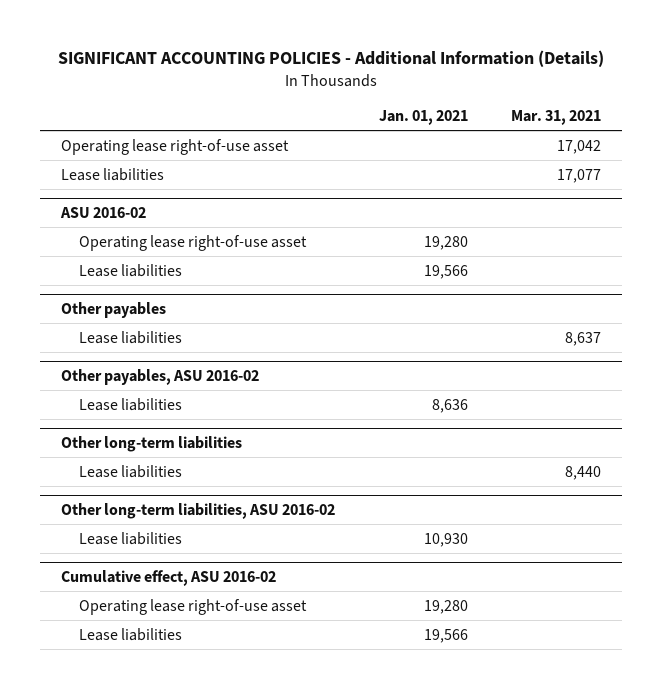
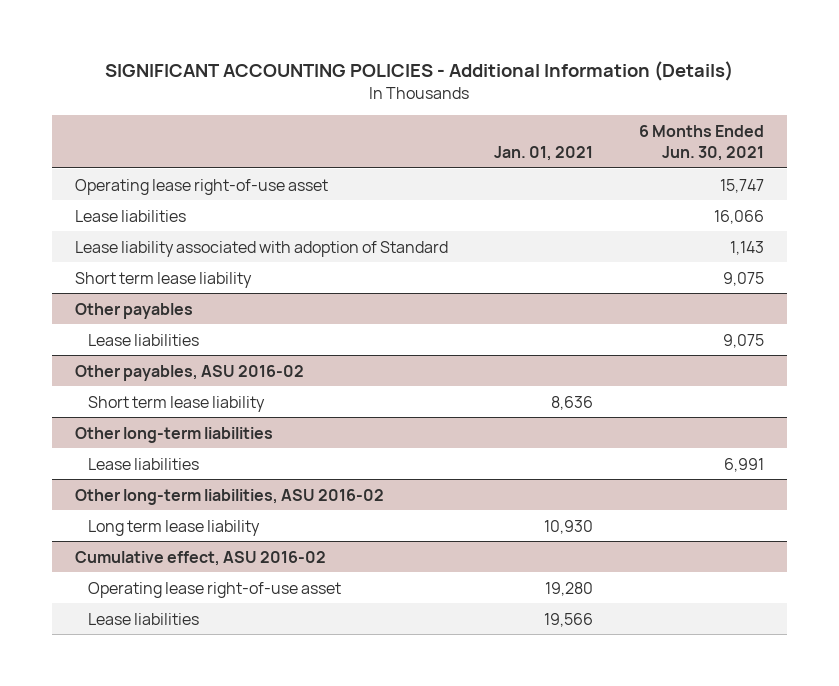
- | Jan. 01, 2021 | Mar. 31, 2021
+ | Jan. 01, 2021 | 6 Months Ended Jun. 30, 2021
- ASU 2016-02
- Operating lease right-of-use asset | 19,280 |
- Lease liabilities | 19,566 |
+ Lease liability associated with adoption of Standard | | 1,143
+ Short term lease liability | | 9,075
@ Other payables, ASU 2016-02
- Lease liabilities | 8,636 |
+ Short term lease liability | 8,636 |
@ Other long-term liabilities, ASU 2016-02
- Lease liabilities | 10,930 |
+ Long term lease liability | 10,930 |

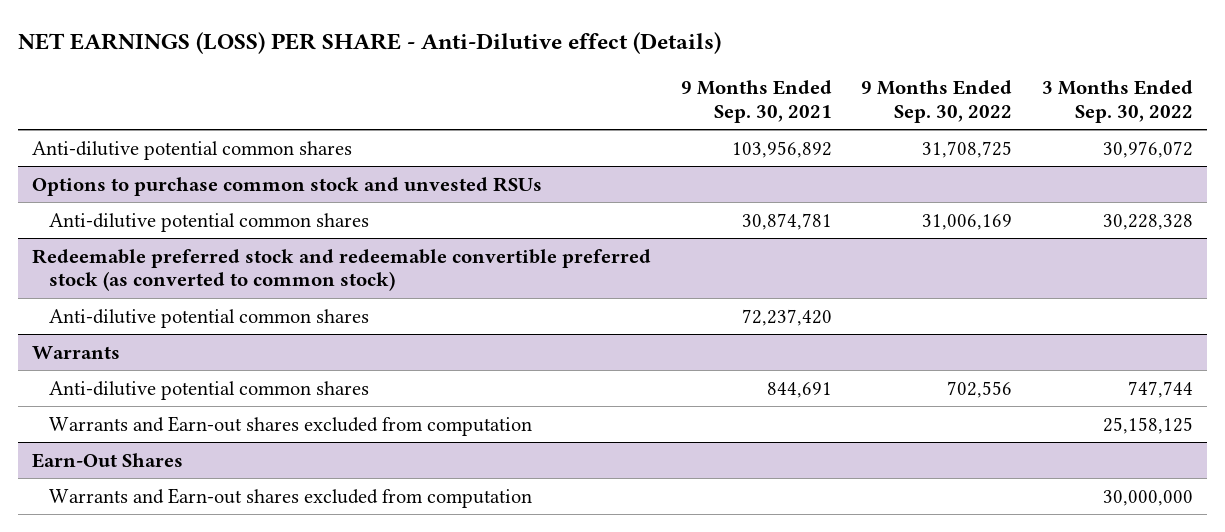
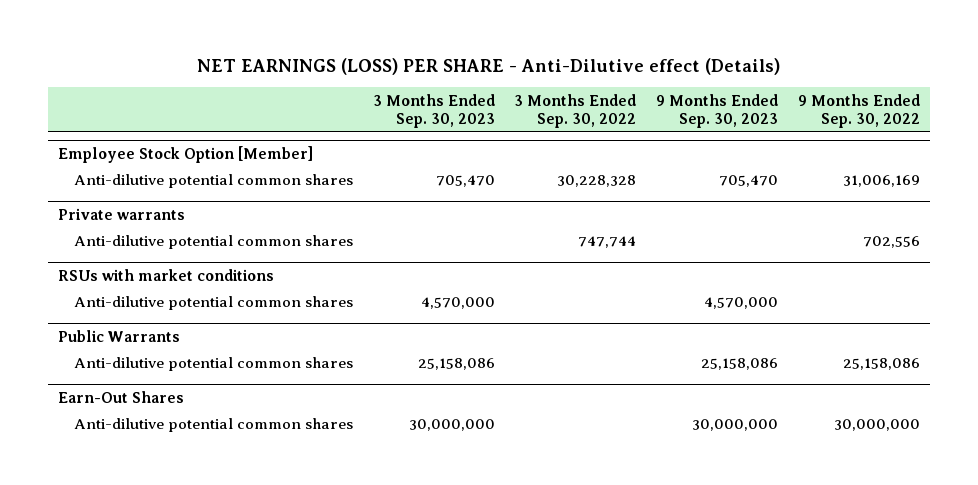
- | 9 Months Ended Sep. 30, 2021 | 9 Months Ended Sep. 30, 2022 | 3 Months Ended Sep. 30, 2022
+ | 3 Months Ended Sep. 30, 2023 | 3 Months Ended Sep. 30, 2022 | 9 Months Ended Sep. 30, 2023 | 9 Months Ended Sep. 30, 2022
- Anti-dilutive potential common shares | 103,956,892 | 31,708,725 | 30,976,072
- Options to purchase common stock and unvested RSUs
+ Employee Stock Option [Member]
- Redeemable preferred stock and redeemable convertible preferred stock (as converted to common stock)
- Anti-dilutive potential common shares | 72,237,420 | |
- Warrants
+ Private warrants
- Warrants and Earn-out shares excluded from computation | | | 25,158,125
+ RSUs with market conditions
+ Anti-dilutive potential common shares | 4,570,000 | | 4,570,000 |
+ Public Warrants
+ Anti-dilutive potential common shares | 25,158,086 | | 25,158,086 | 25,158,086
@ Earn-Out Shares
- Warrants and Earn-out shares excluded from computation | | | 30,000,000
+ Anti-dilutive potential common shares | 30,000,000 | | 30,000,000 | 30,000,000

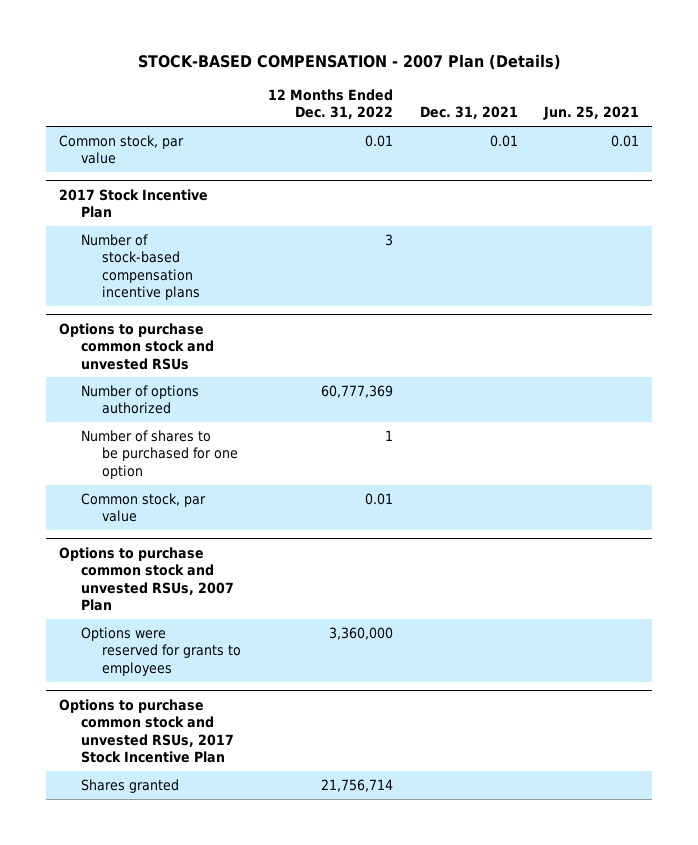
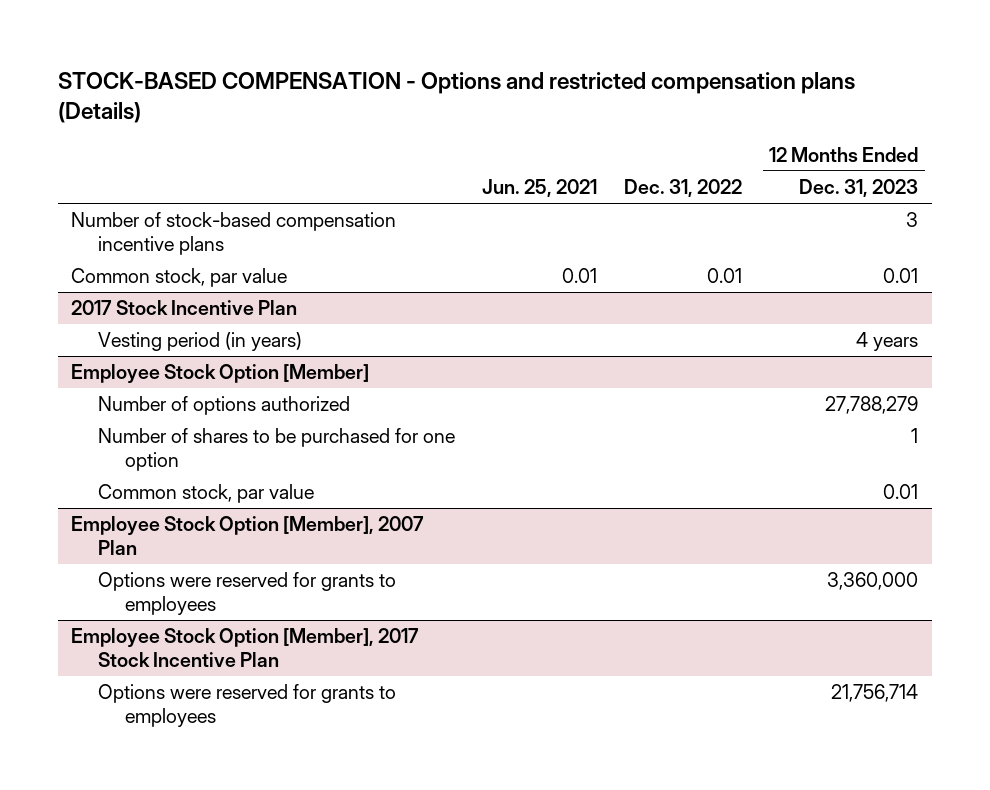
- STOCK-BASED COMPENSATION - 2007 Plan (Details)
+ STOCK-BASED COMPENSATION - Options and restricted compensation plans (Details)
- | 12 Months Ended Dec. 31, 2022 | Dec. 31, 2021 | Jun. 25, 2021
+ | Jun. 25, 2021 | Dec. 31, 2022 | 12 Months Ended Dec. 31, 2023
+ Number of stock-based compensation incentive plans | | | 3
@ 2017 Stock Incentive Plan
- Number of stock-based compensation incentive plans | 3 | |
- Options to purchase common stock and unvested RSUs
@ 2017 Stock Incentive Plan
+ Vesting period (in years) | | | 4 years
+ Employee Stock Option [Member]
- Options to purchase common stock and unvested RSUs, 2007 Plan
- Options were reserved for grants to employees | 3,360,000 | |
- Options to purchase common stock and unvested RSUs, 2017 Stock Incentive Plan
- Shares granted | 21,756,714 | |
+ Employee Stock Option [Member], 2007 Plan
+ Options were reserved for grants to employees | | | 3,360,000
+ Employee Stock Option [Member], 2017 Stock Incentive Plan
+ Options were reserved for grants to employees | | | 21,756,714

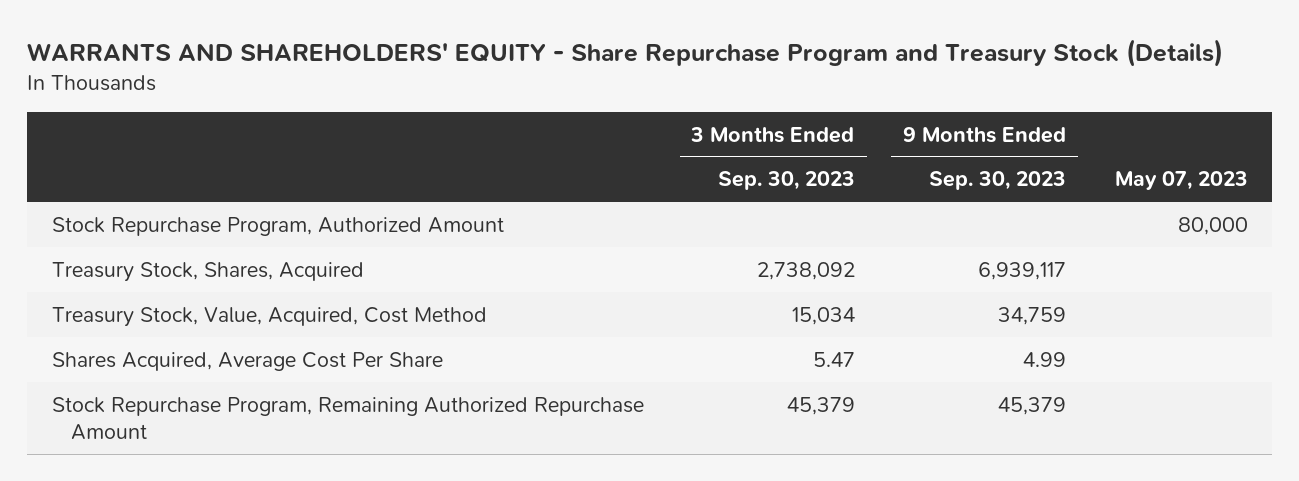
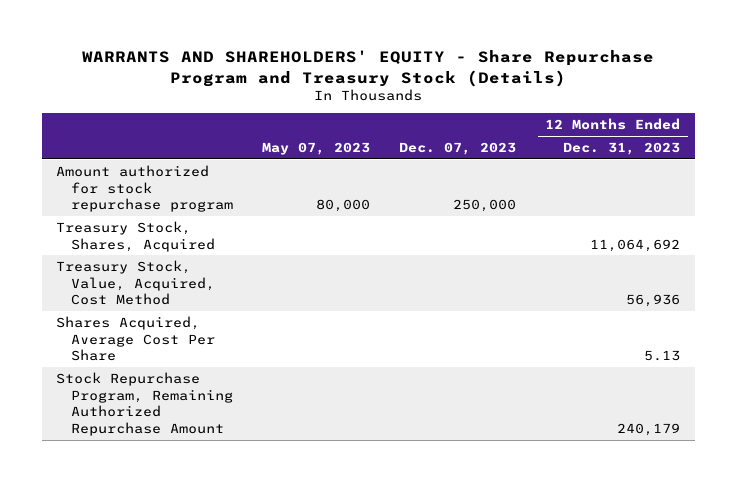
- | 3 Months Ended Sep. 30, 2023 | 9 Months Ended Sep. 30, 2023 | May 07, 2023
+ | May 07, 2023 | Dec. 07, 2023 | 12 Months Ended Dec. 31, 2023
- Stock Repurchase Program, Authorized Amount | | | 80,000
+ Amount authorized for stock repurchase program | 80,000 | 250,000 |

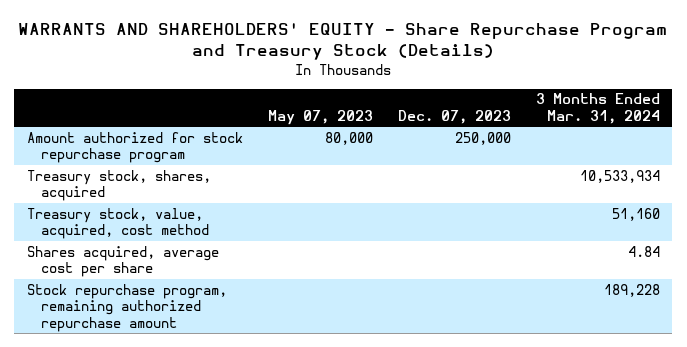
- | May 07, 2023 | Dec. 07, 2023 | 12 Months Ended Dec. 31, 2023
+ | May 07, 2023 | Dec. 07, 2023 | 3 Months Ended Mar. 31, 2024
- Treasury Stock, Shares, Acquired | | | 11,064,692
- Treasury Stock, Value, Acquired, Cost Method | | | 56,936
- Shares Acquired, Average Cost Per Share | | | 5.13
- Stock Repurchase Program, Remaining Authorized Repurchase Amount | | | 240,179
+ Treasury stock, shares, acquired | | | 10,533,934
+ Treasury stock, value, acquired, cost method | | | 51,160
+ Shares acquired, average cost per share | | | 4.84
+ Stock repurchase program, remaining authorized repurchase amount | | | 189,228

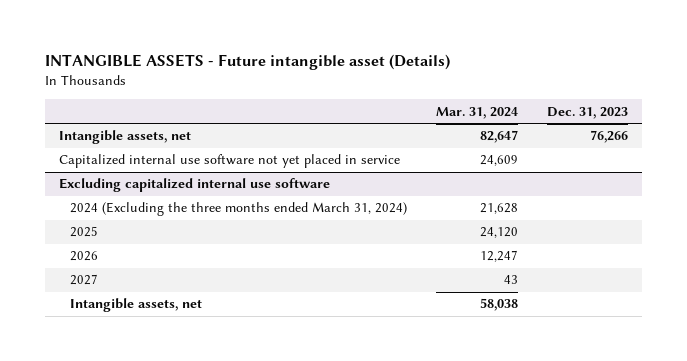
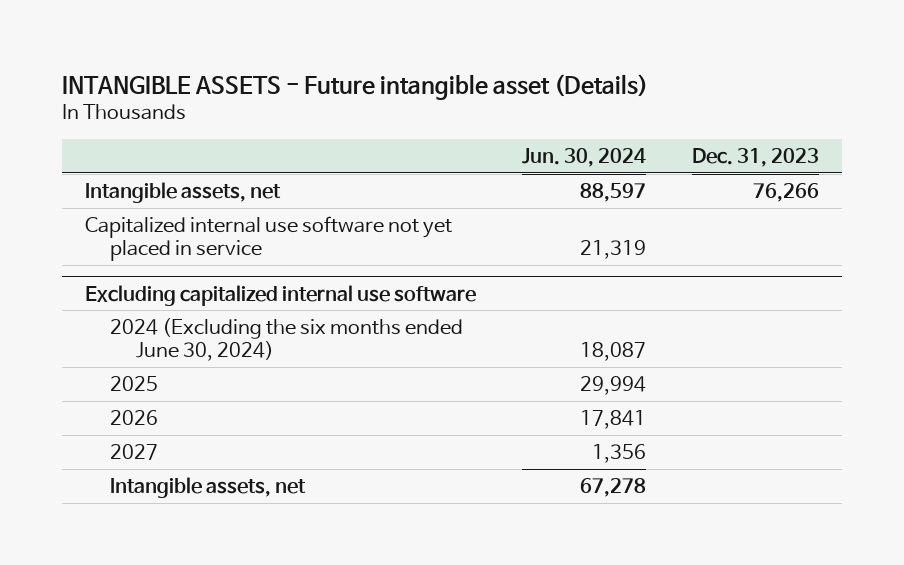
- | Mar. 31, 2024 | Dec. 31, 2023
+ | Jun. 30, 2024 | Dec. 31, 2023
@ Excluding capitalized internal use software
- 2024 (Excluding the three months ended March 31, 2024) | 21,628 |
+ 2024 (Excluding the six months ended June 30, 2024) | 18,087 |

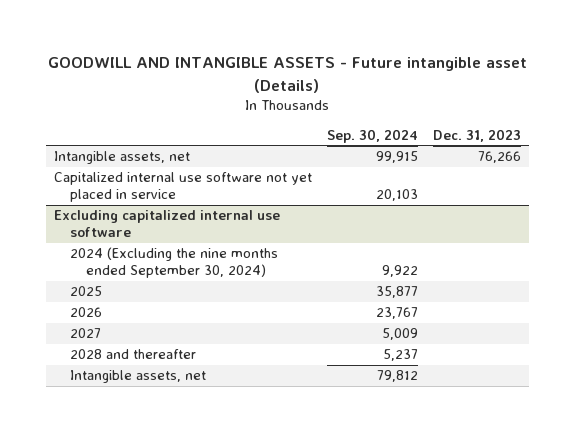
- INTANGIBLE ASSETS - Future intangible asset (Details)
+ GOODWILL AND INTANGIBLE ASSETS - Future intangible asset (Details)
- | Jun. 30, 2024 | Dec. 31, 2023
+ | Sep. 30, 2024 | Dec. 31, 2023
@ Excluding capitalized internal use software
- 2024 (Excluding the six months ended June 30, 2024) | 18,087 |
+ 2024 (Excluding the nine months ended September 30, 2024) | 9,922 |
+ 2028 and thereafter | 5,237 |

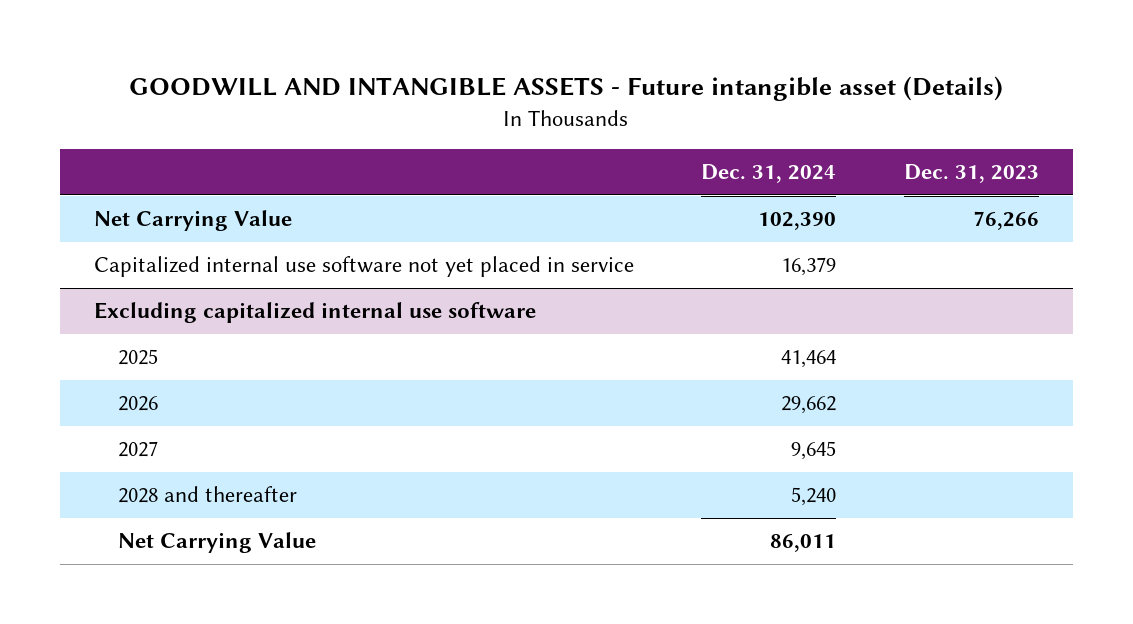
- | Sep. 30, 2024 | Dec. 31, 2023
+ | Dec. 31, 2024 | Dec. 31, 2023
- Intangible assets, net | 99,915 | 76,266
+ Net Carrying Value | 102,390 | 76,266
@ Excluding capitalized internal use software
- 2024 (Excluding the nine months ended September 30, 2024) | 9,922 |
- Intangible assets, net | 79,812 |
+ Net Carrying Value | 86,011 |

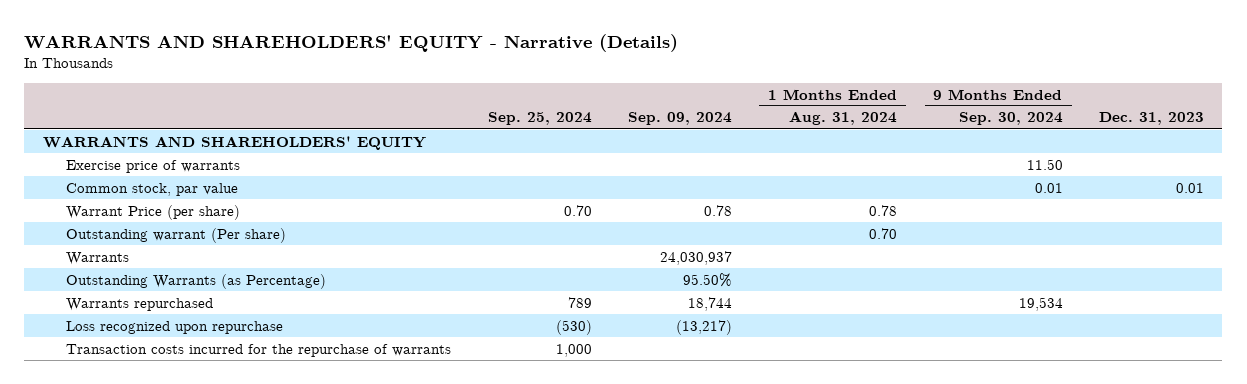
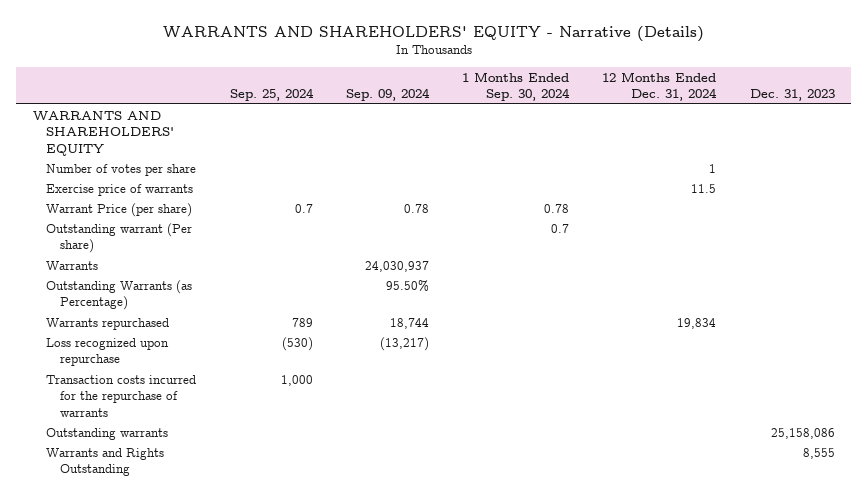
- | Sep. 25, 2024 | Sep. 09, 2024 | 1 Months Ended Aug. 31, 2024 | 9 Months Ended Sep. 30, 2024 | Dec. 31, 2023
+ | Sep. 25, 2024 | Sep. 09, 2024 | 1 Months Ended Sep. 30, 2024 | 12 Months Ended Dec. 31, 2024 | Dec. 31, 2023
+ Number of votes per share | | | | 1 |
- Common stock, par value | | | | 0.01 | 0.01
- Warrant Price (per share) | 0.70 | 0.78 | 0.78 | |
+ Warrant Price (per share) | 0.7 | 0.78 | 0.78 | |
+ Outstanding warrants | | | | | 25,158,086
+ Warrants and Rights Outstanding | | | | | 8,555

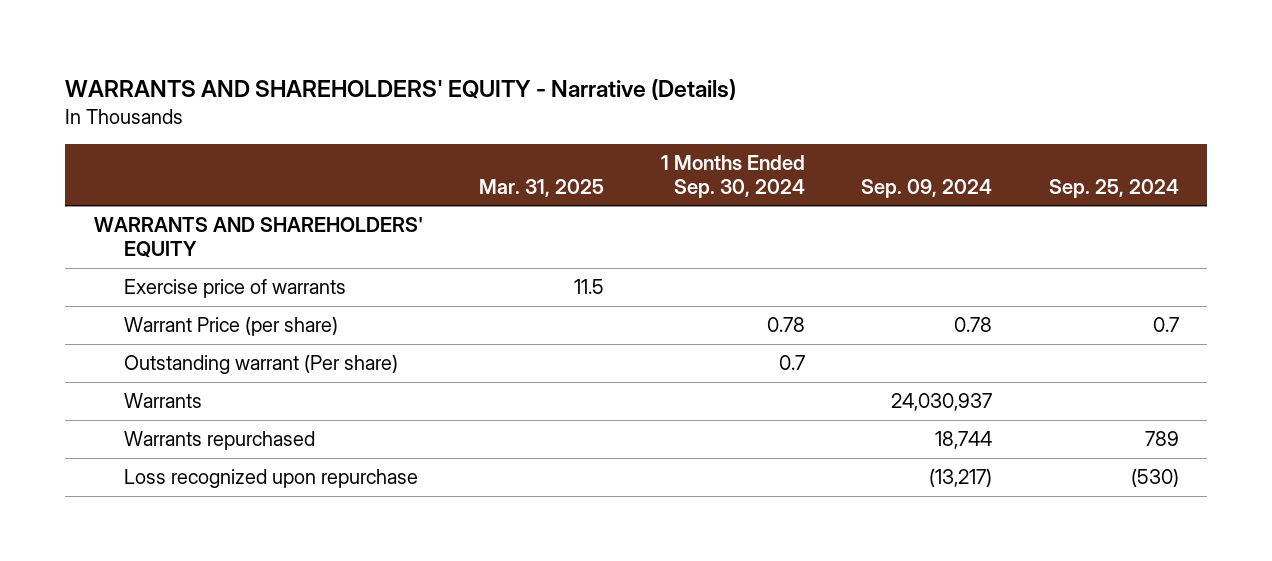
- | Sep. 25, 2024 | Sep. 09, 2024 | 1 Months Ended Sep. 30, 2024 | 12 Months Ended Dec. 31, 2024 | Dec. 31, 2023
+ | Mar. 31, 2025 | 1 Months Ended Sep. 30, 2024 | Sep. 09, 2024 | Sep. 25, 2024
- Number of votes per share | | | | 1 |
- Outstanding Warrants (as Percentage) | | 95.50% | | |
- Transaction costs incurred for the repurchase of warrants | 1,000 | | | |
- Outstanding warrants | | | | | 25,158,086
- Warrants and Rights Outstanding | | | | | 8,555

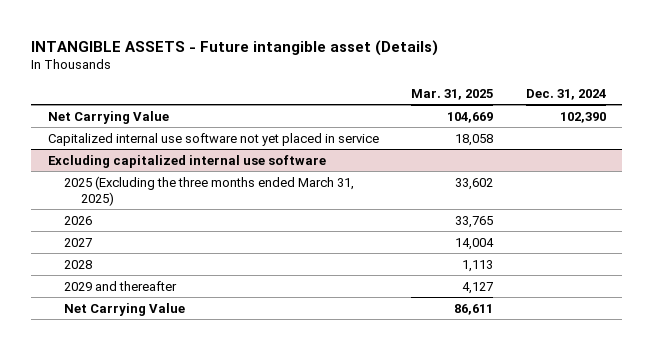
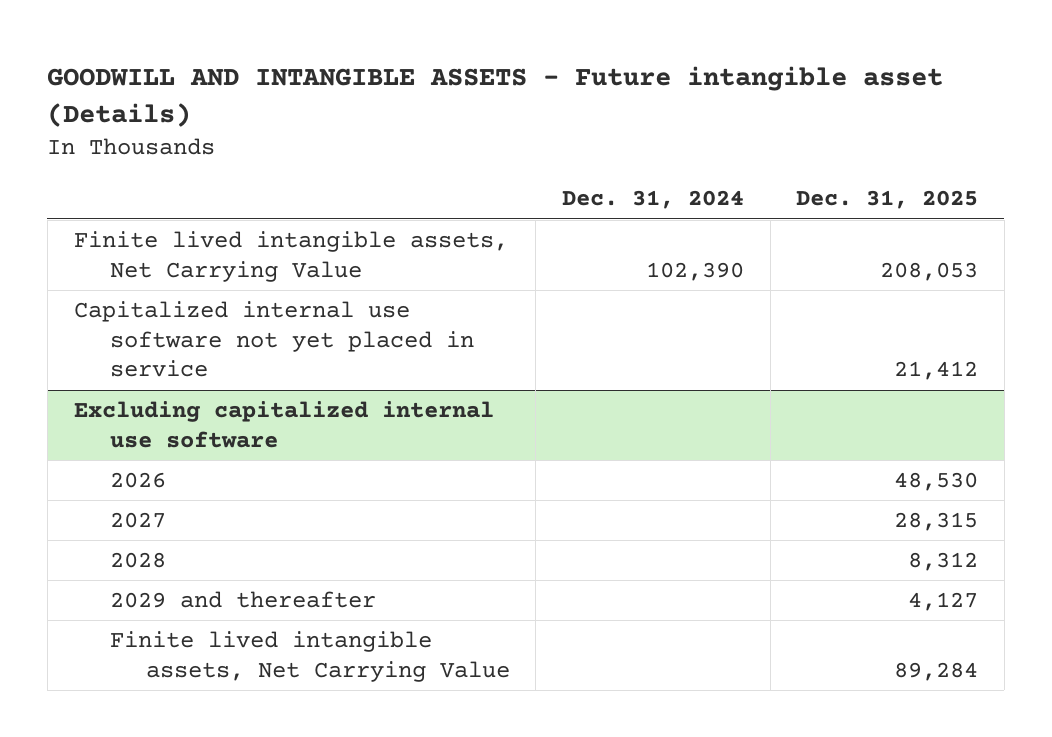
- INTANGIBLE ASSETS - Future intangible asset (Details)
+ GOODWILL AND INTANGIBLE ASSETS - Future intangible asset (Details)
- | Mar. 31, 2025 | Dec. 31, 2024
+ | Dec. 31, 2024 | Dec. 31, 2025
- Net Carrying Value | 104,669 | 102,390
+ Finite lived intangible assets, Net Carrying Value | 102,390 | 208,053
@ Excluding capitalized internal use software
- 2025 (Excluding the three months ended March 31, 2025) | 33,602 |
- Net Carrying Value | 86,611 |
+ Finite lived intangible assets, Net Carrying Value | | 89,284

